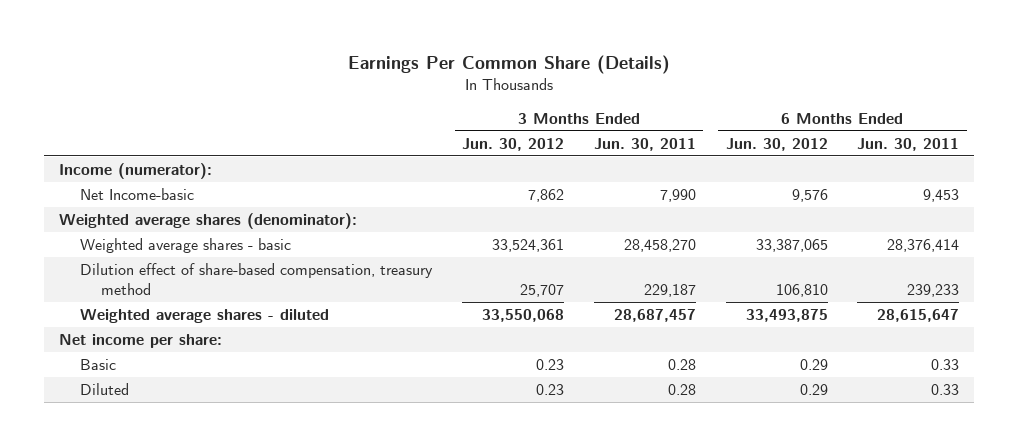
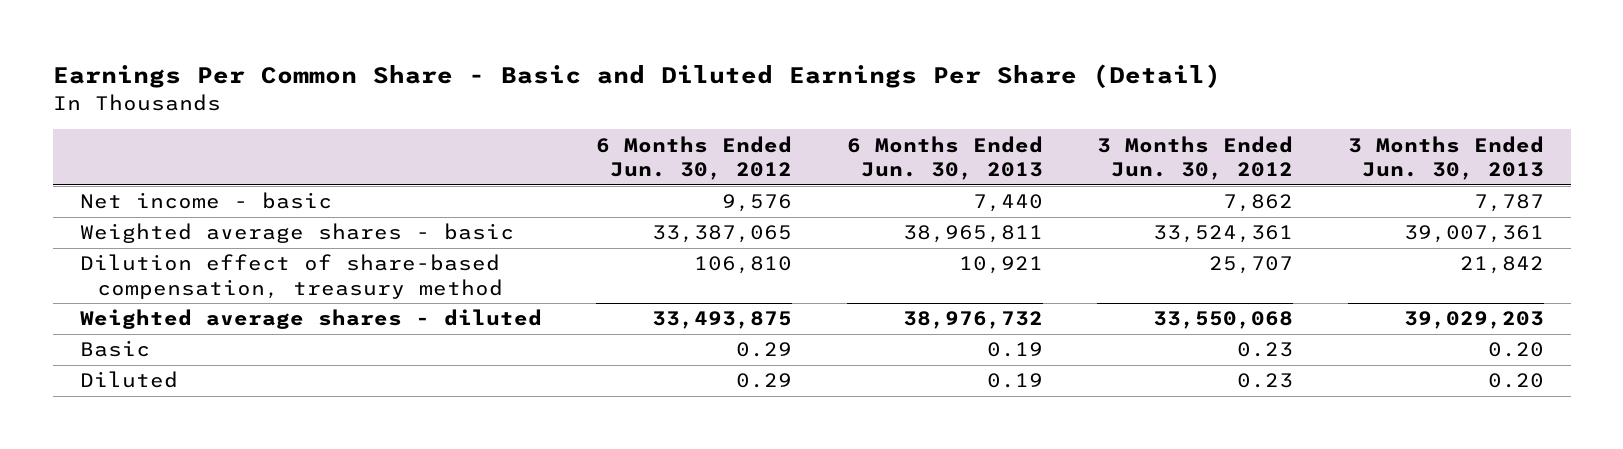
- Earnings Per Common Share (Details)
+ Earnings Per Common Share - Basic and Diluted Earnings Per Share (Detail)
- | 3 Months Ended Jun. 30, 2012 | 3 Months Ended Jun. 30, 2011 | 6 Months Ended Jun. 30, 2012 | 6 Months Ended Jun. 30, 2011
+ | 6 Months Ended Jun. 30, 2012 | 6 Months Ended Jun. 30, 2013 | 3 Months Ended Jun. 30, 2012 | 3 Months Ended Jun. 30, 2013
- Income (numerator):
- Net Income-basic | 7,862 | 7,990 | 9,576 | 9,453
- Weighted average shares (denominator):
+ Net income - basic | 9,576 | 7,440 | 7,862 | 7,787
- Net income per share:

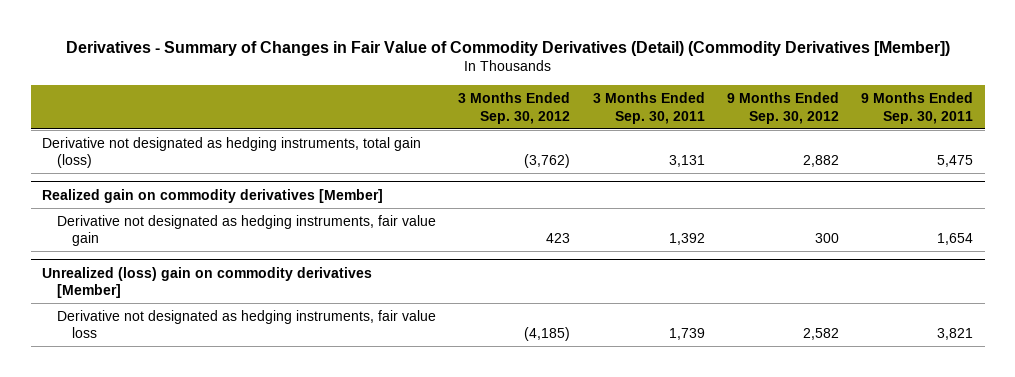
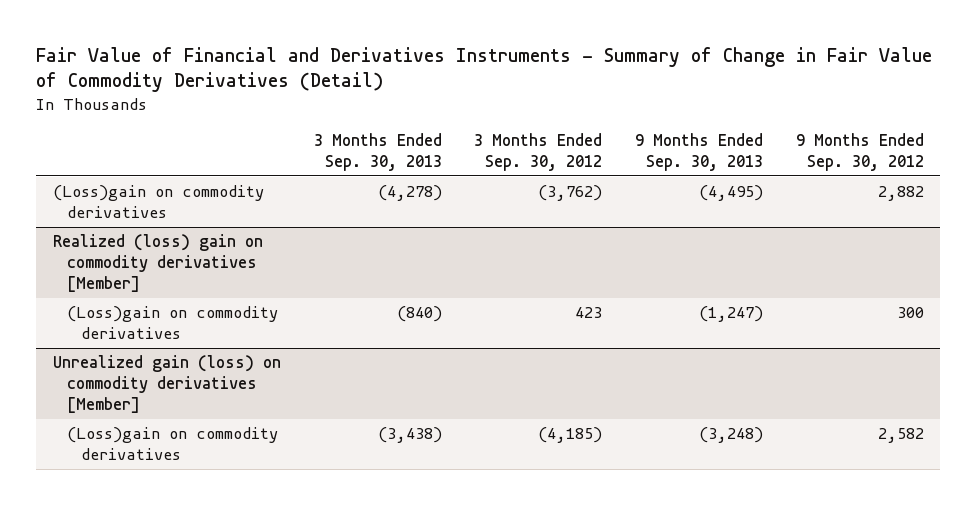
- Derivatives - Summary of Changes in Fair Value of Commodity Derivatives (Detail) (Commodity Derivatives [Member])
+ Fair Value of Financial and Derivatives Instruments - Summary of Change in Fair Value of Commodity Derivatives (Detail)
- | 3 Months Ended Sep. 30, 2012 | 3 Months Ended Sep. 30, 2011 | 9 Months Ended Sep. 30, 2012 | 9 Months Ended Sep. 30, 2011
+ | 3 Months Ended Sep. 30, 2013 | 3 Months Ended Sep. 30, 2012 | 9 Months Ended Sep. 30, 2013 | 9 Months Ended Sep. 30, 2012
- Derivative not designated as hedging instruments, total gain (loss) | (3,762) | 3,131 | 2,882 | 5,475
- Realized gain on commodity derivatives [Member]
- Derivative not designated as hedging instruments, fair value gain | 423 | 1,392 | 300 | 1,654
- Unrealized (loss) gain on commodity derivatives [Member]
- Derivative not designated as hedging instruments, fair value loss | (4,185) | 1,739 | 2,582 | 3,821
+ (Loss)gain on commodity derivatives | (4,278) | (3,762) | (4,495) | 2,882
+ Realized (loss) gain on commodity derivatives [Member]
+ (Loss)gain on commodity derivatives | (840) | 423 | (1,247) | 300
+ Unrealized gain (loss) on commodity derivatives [Member]
+ (Loss)gain on commodity derivatives | (3,438) | (4,185) | (3,248) | 2,582

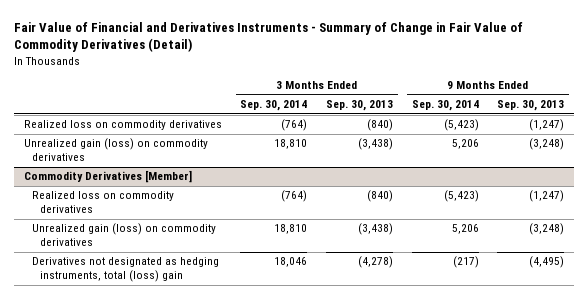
- | 3 Months Ended Sep. 30, 2013 | 3 Months Ended Sep. 30, 2012 | 9 Months Ended Sep. 30, 2013 | 9 Months Ended Sep. 30, 2012
+ | 3 Months Ended Sep. 30, 2014 | 3 Months Ended Sep. 30, 2013 | 9 Months Ended Sep. 30, 2014 | 9 Months Ended Sep. 30, 2013
- (Loss)gain on commodity derivatives | (4,278) | (3,762) | (4,495) | 2,882
- Realized (loss) gain on commodity derivatives [Member]
- (Loss)gain on commodity derivatives | (840) | 423 | (1,247) | 300
- Unrealized gain (loss) on commodity derivatives [Member]
- (Loss)gain on commodity derivatives | (3,438) | (4,185) | (3,248) | 2,582
+ Realized loss on commodity derivatives | (764) | (840) | (5,423) | (1,247)
+ Unrealized gain (loss) on commodity derivatives | 18,810 | (3,438) | 5,206 | (3,248)
+ Commodity Derivatives [Member]
+ Realized loss on commodity derivatives | (764) | (840) | (5,423) | (1,247)
+ Unrealized gain (loss) on commodity derivatives | 18,810 | (3,438) | 5,206 | (3,248)
+ Derivatives not designated as hedging instruments, total (loss) gain | 18,046 | (4,278) | (217) | (4,495)

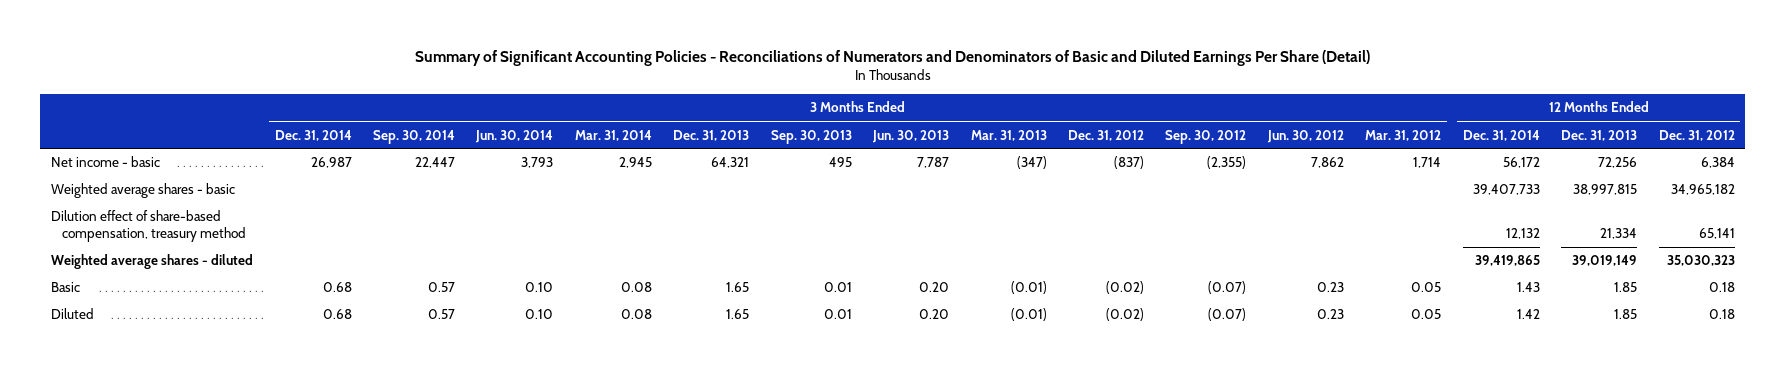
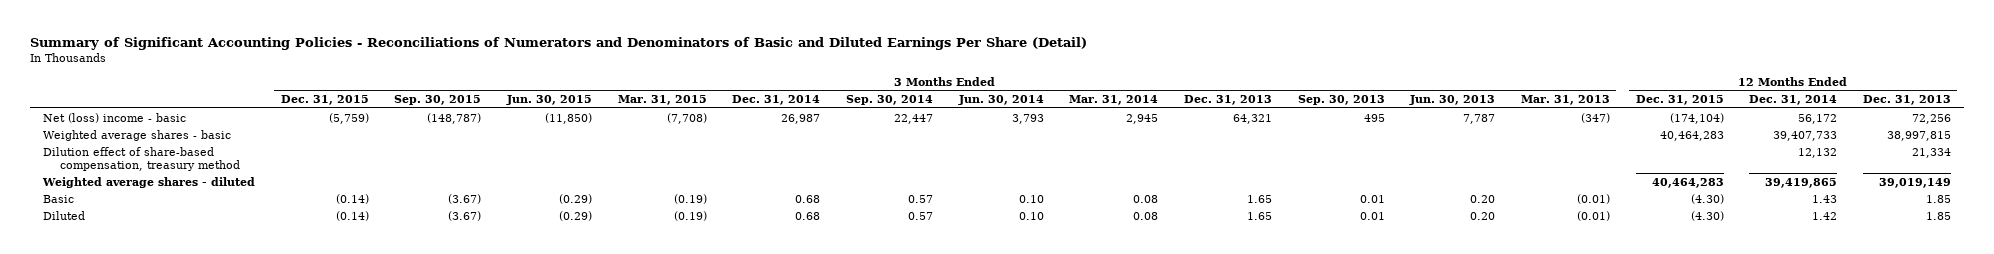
- | 3 Months Ended Dec. 31, 2014 | 3 Months Ended Sep. 30, 2014 | 3 Months Ended Jun. 30, 2014 | 3 Months Ended Mar. 31, 2014 | 3 Months Ended Dec. 31, 2013 | 3 Months Ended Sep. 30, 2013 | 3 Months Ended Jun. 30, 2013 | 3 Months Ended Mar. 31, 2013 | 3 Months Ended Dec. 31, 2012 | 3 Months Ended Sep. 30, 2012 | 3 Months Ended Jun. 30, 2012 | 3 Months Ended Mar. 31, 2012 | 12 Months Ended Dec. 31, 2014 | 12 Months Ended Dec. 31, 2013 | 12 Months Ended Dec. 31, 2012
+ | 3 Months Ended Dec. 31, 2015 | 3 Months Ended Sep. 30, 2015 | 3 Months Ended Jun. 30, 2015 | 3 Months Ended Mar. 31, 2015 | 3 Months Ended Dec. 31, 2014 | 3 Months Ended Sep. 30, 2014 | 3 Months Ended Jun. 30, 2014 | 3 Months Ended Mar. 31, 2014 | 3 Months Ended Dec. 31, 2013 | 3 Months Ended Sep. 30, 2013 | 3 Months Ended Jun. 30, 2013 | 3 Months Ended Mar. 31, 2013 | 12 Months Ended Dec. 31, 2015 | 12 Months Ended Dec. 31, 2014 | 12 Months Ended Dec. 31, 2013
- Net income - basic | 26,987 | 22,447 | 3,793 | 2,945 | 64,321 | 495 | 7,787 | (347) | (837) | (2,355) | 7,862 | 1,714 | 56,172 | 72,256 | 6,384
+ Net (loss) income - basic | (5,759) | (148,787) | (11,850) | (7,708) | 26,987 | 22,447 | 3,793 | 2,945 | 64,321 | 495 | 7,787 | (347) | (174,104) | 56,172 | 72,256

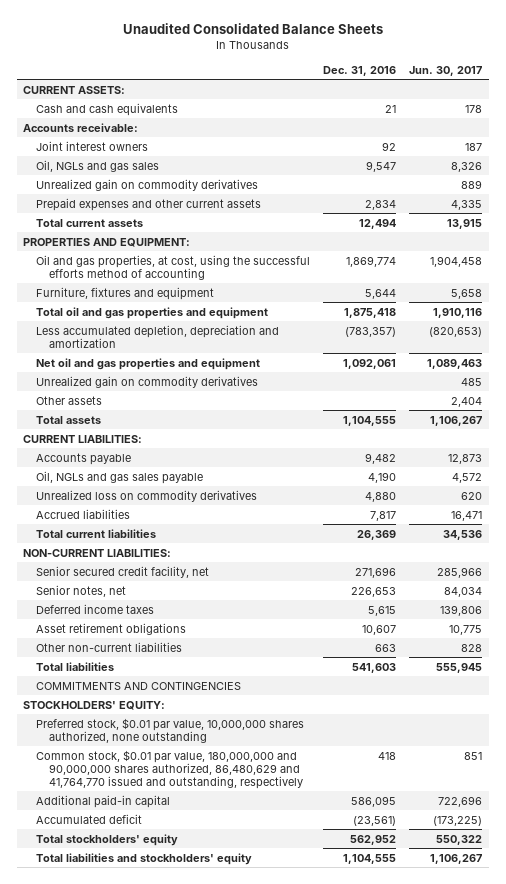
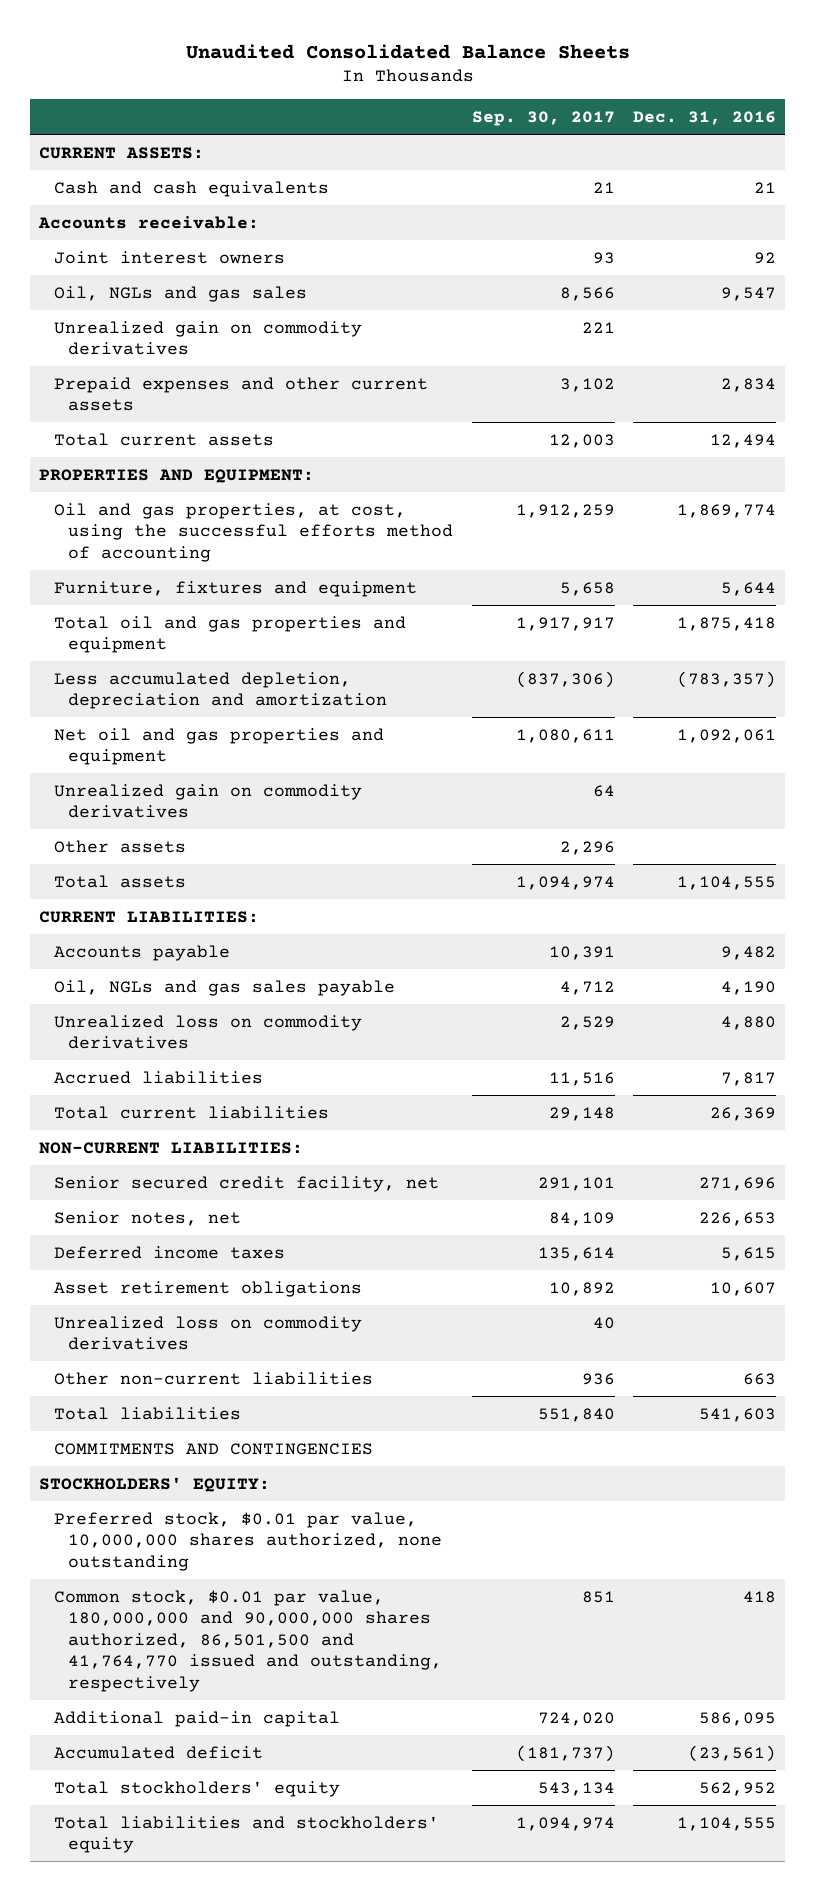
- | Dec. 31, 2016 | Jun. 30, 2017
+ | Sep. 30, 2017 | Dec. 31, 2016
+ Unrealized loss on commodity derivatives | 40 |
- Common stock, $0.01 par value, 180,000,000 and 90,000,000 shares authorized, 86,480,629 and 41,764,770 issued and outstanding, respectively | 418 | 851
+ Common stock, $0.01 par value, 180,000,000 and 90,000,000 shares authorized, 86,501,500 and 41,764,770 issued and outstanding, respectively | 851 | 418

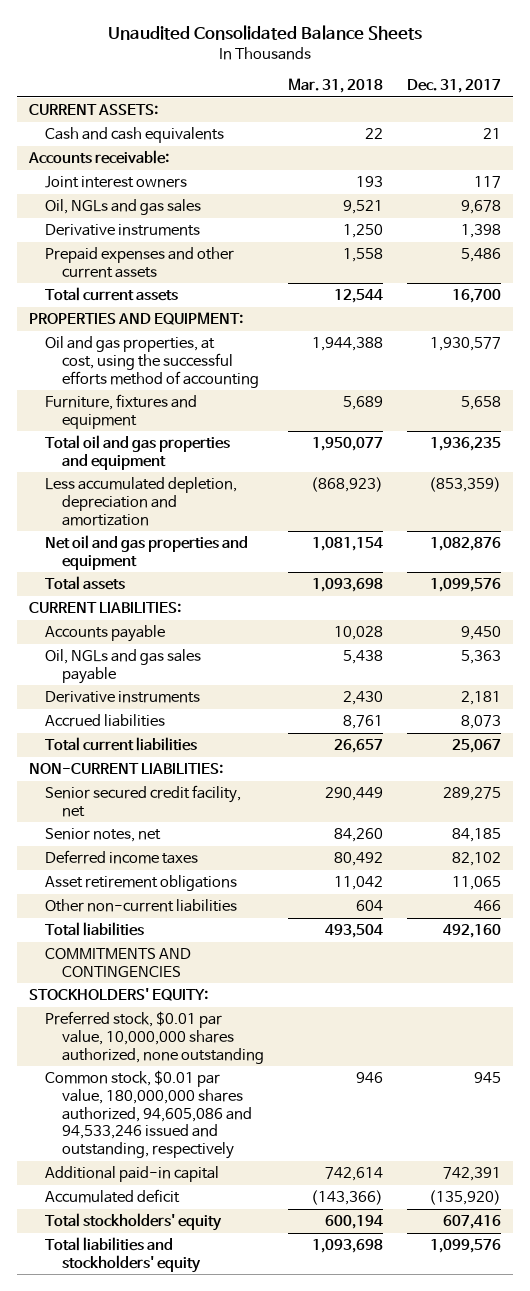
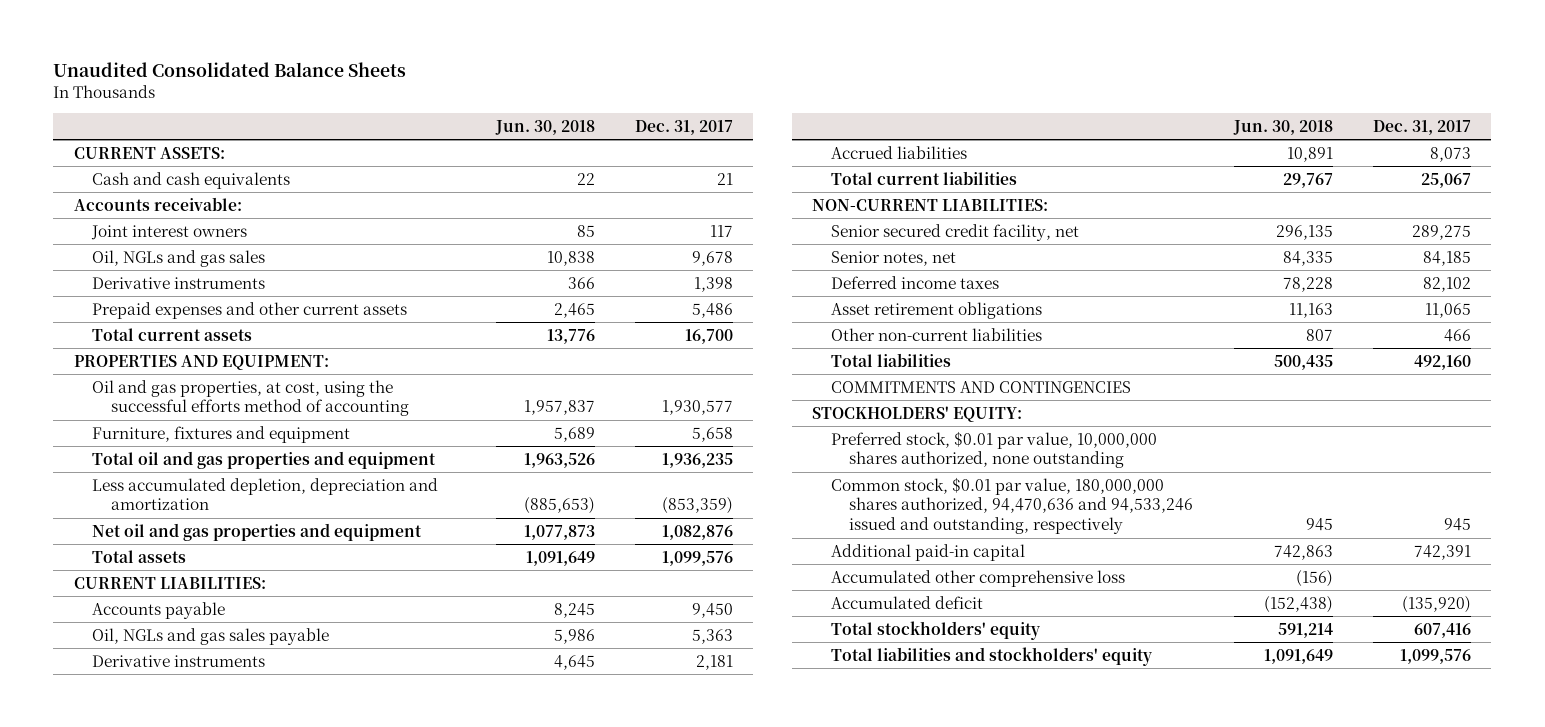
- | Mar. 31, 2018 | Dec. 31, 2017
+ | Jun. 30, 2018 | Dec. 31, 2017
- Common stock, $0.01 par value, 180,000,000 shares authorized, 94,605,086 and 94,533,246 issued and outstanding, respectively | 946 | 945
+ Common stock, $0.01 par value, 180,000,000 shares authorized, 94,470,636 and 94,533,246 issued and outstanding, respectively | 945 | 945
+ Accumulated other comprehensive loss | (156) |

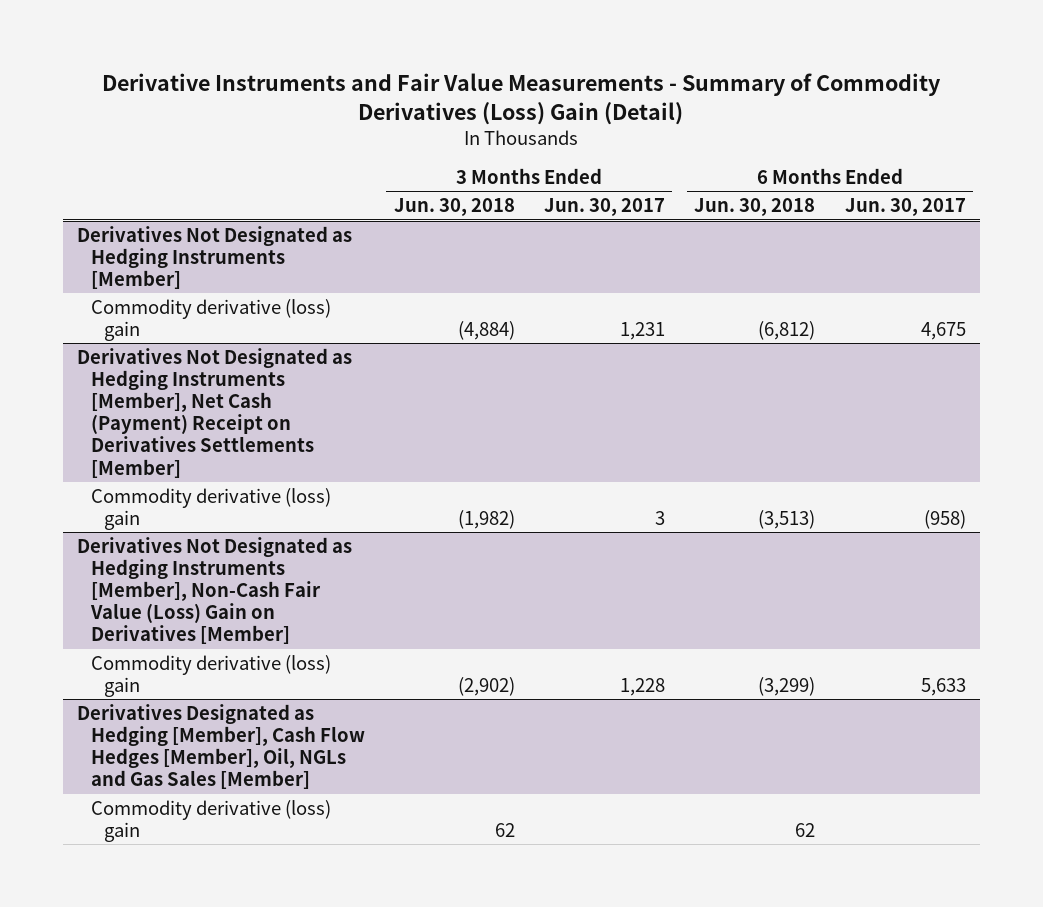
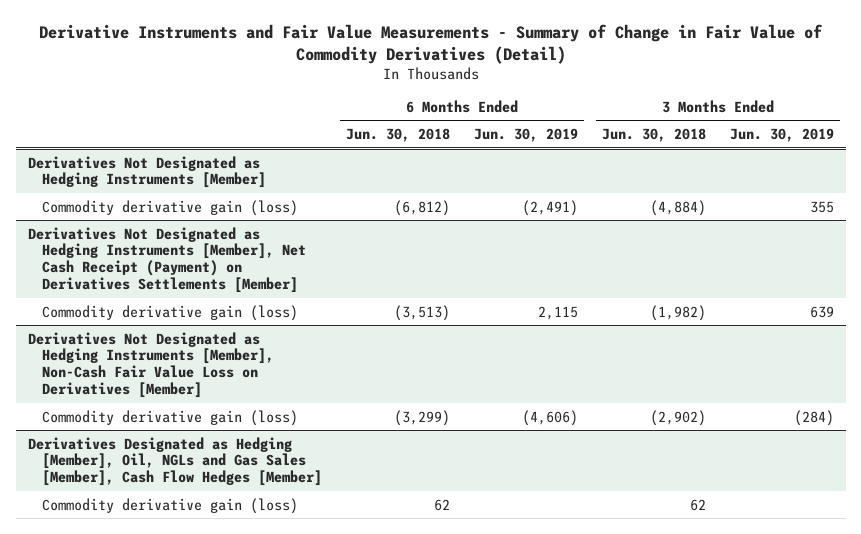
- Derivative Instruments and Fair Value Measurements - Summary of Commodity Derivatives (Loss) Gain (Detail)
+ Derivative Instruments and Fair Value Measurements - Summary of Change in Fair Value of Commodity Derivatives (Detail)
- | 3 Months Ended Jun. 30, 2018 | 3 Months Ended Jun. 30, 2017 | 6 Months Ended Jun. 30, 2018 | 6 Months Ended Jun. 30, 2017
+ | 6 Months Ended Jun. 30, 2018 | 6 Months Ended Jun. 30, 2019 | 3 Months Ended Jun. 30, 2018 | 3 Months Ended Jun. 30, 2019
@ Derivatives Not Designated as Hedging Instruments [Member]
- Commodity derivative (loss) gain | (4,884) | 1,231 | (6,812) | 4,675
- Derivatives Not Designated as Hedging Instruments [Member], Net Cash (Payment) Receipt on Derivatives Settlements [Member]
- Commodity derivative (loss) gain | (1,982) | 3 | (3,513) | (958)
- Derivatives Not Designated as Hedging Instruments [Member], Non-Cash Fair Value (Loss) Gain on Derivatives [Member]
- Commodity derivative (loss) gain | (2,902) | 1,228 | (3,299) | 5,633
- Derivatives Designated as Hedging [Member], Cash Flow Hedges [Member], Oil, NGLs and Gas Sales [Member]
- Commodity derivative (loss) gain | 62 | | 62 |
@ Derivatives Not Designated as Hedging Instruments [Member]
+ Commodity derivative gain (loss) | (6,812) | (2,491) | (4,884) | 355
+ Derivatives Not Designated as Hedging Instruments [Member], Net Cash Receipt (Payment) on Derivatives Settlements [Member]
+ Commodity derivative gain (loss) | (3,513) | 2,115 | (1,982) | 639
+ Derivatives Not Designated as Hedging Instruments [Member], Non-Cash Fair Value Loss on Derivatives [Member]
+ Commodity derivative gain (loss) | (3,299) | (4,606) | (2,902) | (284)
+ Derivatives Designated as Hedging [Member], Oil, NGLs and Gas Sales [Member], Cash Flow Hedges [Member]
+ Commodity derivative gain (loss) | 62 | | 62 |

